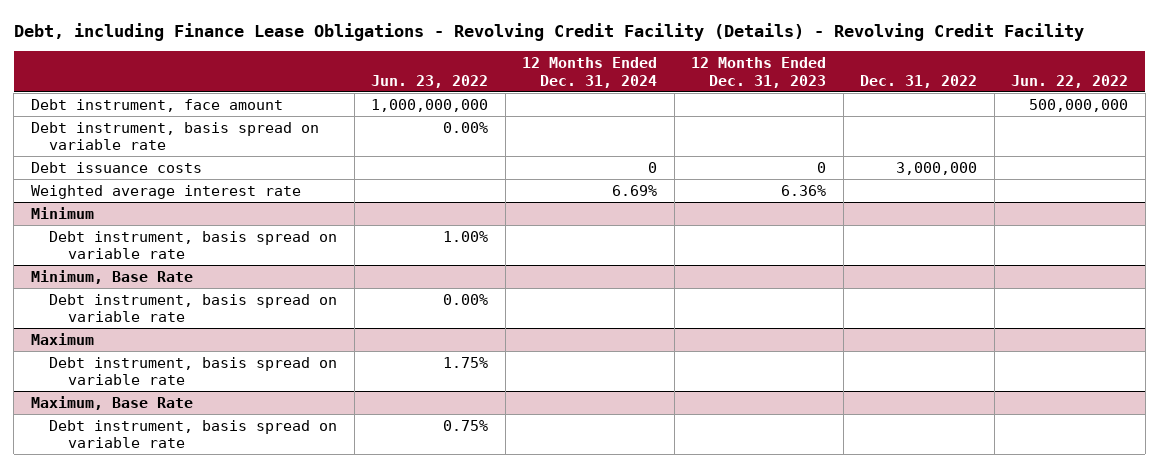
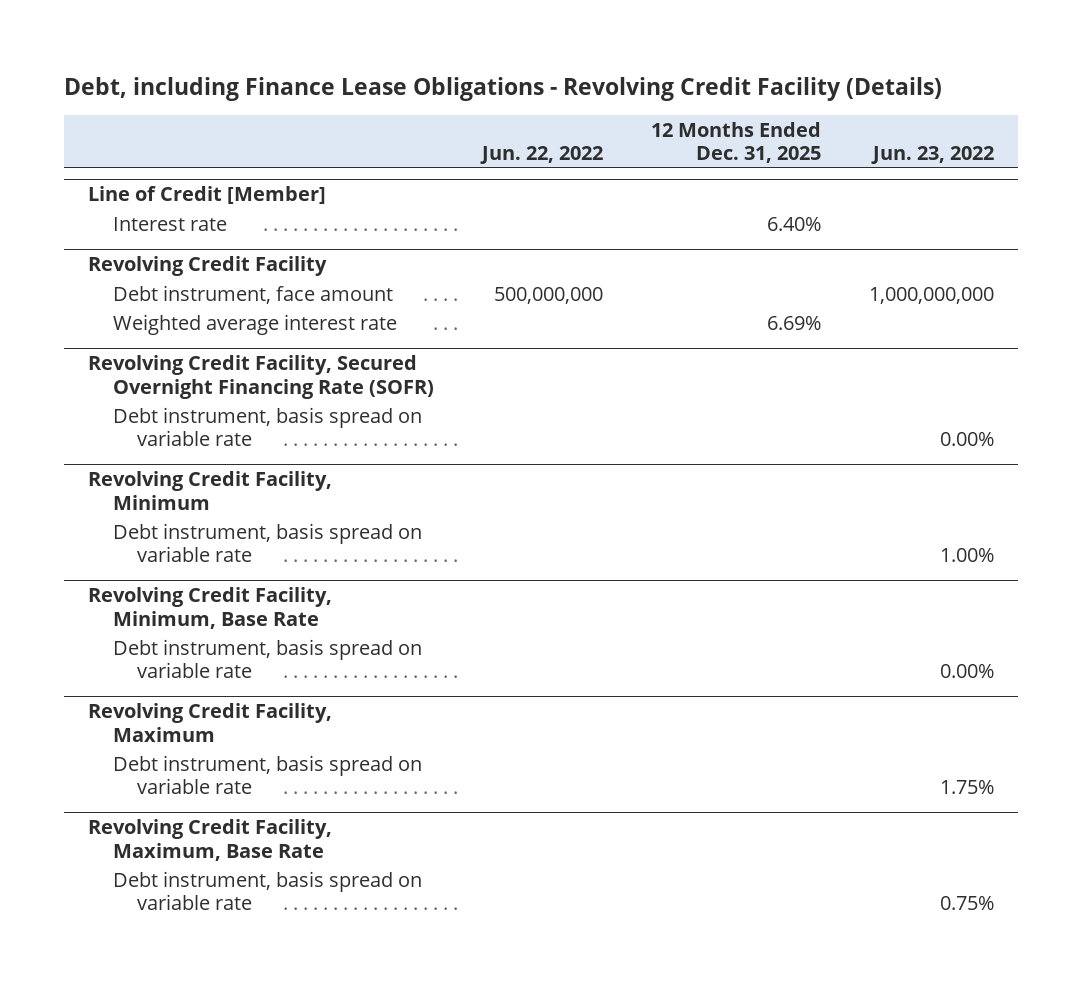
- Debt, including Finance Lease Obligations - Revolving Credit Facility (Details) - Revolving Credit Facility
+ Debt, including Finance Lease Obligations - Revolving Credit Facility (Details)
- | Jun. 23, 2022 | 12 Months Ended Dec. 31, 2024 | 12 Months Ended Dec. 31, 2023 | Dec. 31, 2022 | Jun. 22, 2022
+ | Jun. 22, 2022 | 12 Months Ended Dec. 31, 2025 | Jun. 23, 2022
+ Line of Credit [Member]
+ Interest rate | | 6.40% |
+ Revolving Credit Facility
- Debt instrument, basis spread on variable rate | 0.00% | | | |
- Debt issuance costs | | 0 | 0 | 3,000,000 |
- Minimum
+ Revolving Credit Facility, Secured Overnight Financing Rate (SOFR)
+ Debt instrument, basis spread on variable rate | | | 0.00%
+ Revolving Credit Facility, Minimum
- Minimum, Base Rate
+ Revolving Credit Facility, Minimum, Base Rate
- Maximum
+ Revolving Credit Facility, Maximum
- Maximum, Base Rate
+ Revolving Credit Facility, Maximum, Base Rate

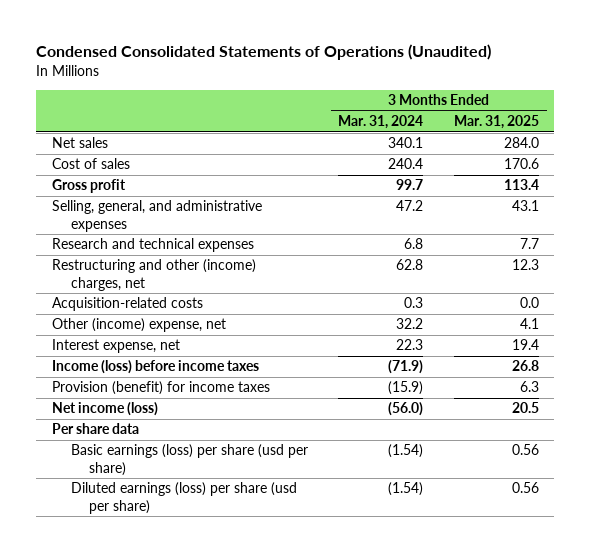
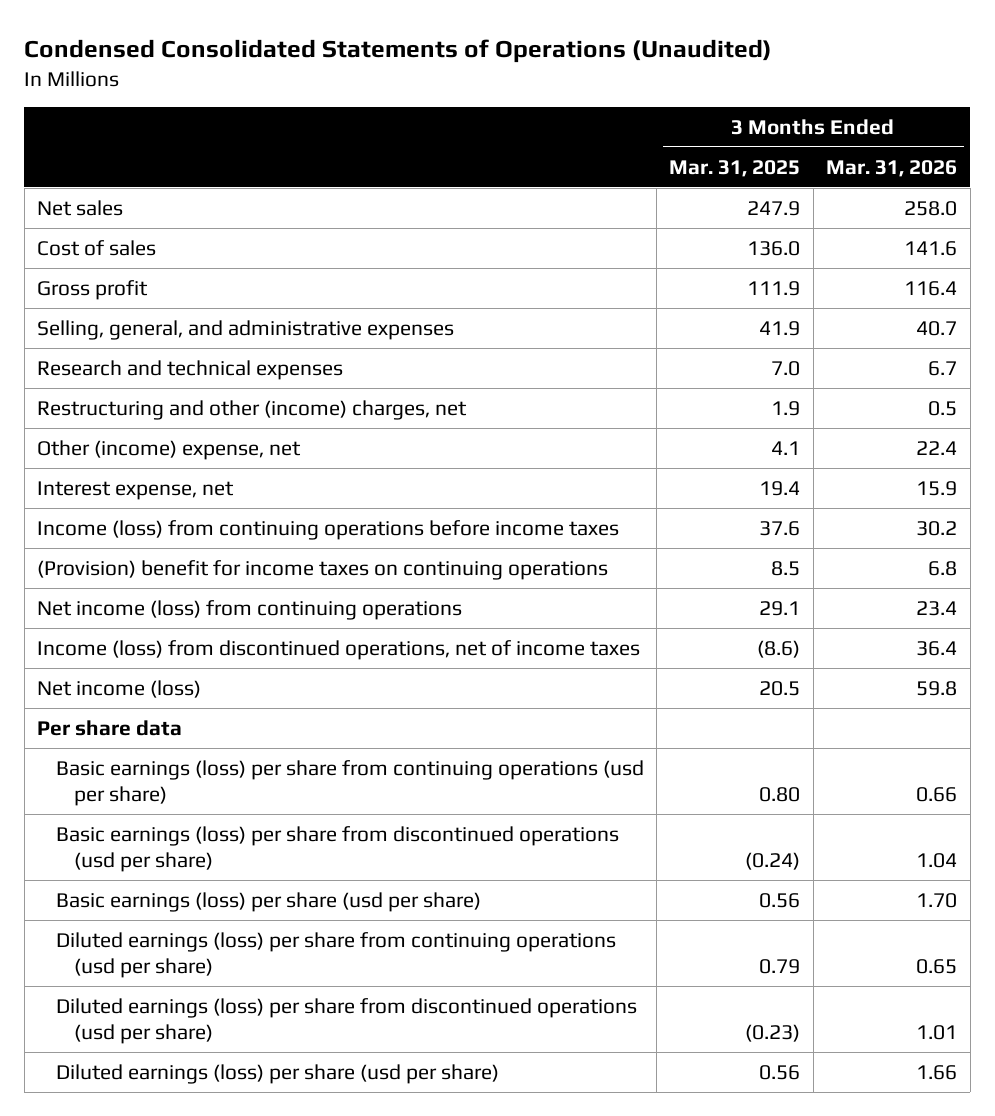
- | 3 Months Ended Mar. 31, 2024 | 3 Months Ended Mar. 31, 2025
+ | 3 Months Ended Mar. 31, 2025 | 3 Months Ended Mar. 31, 2026
- Net sales | 340.1 | 284.0
- Cost of sales | 240.4 | 170.6
- Gross profit | 99.7 | 113.4
- Selling, general, and administrative expenses | 47.2 | 43.1
- Research and technical expenses | 6.8 | 7.7
- Restructuring and other (income) charges, net | 62.8 | 12.3
- Acquisition-related costs | 0.3 | 0.0
+ Net sales | 247.9 | 258.0
+ Cost of sales | 136.0 | 141.6
+ Gross profit | 111.9 | 116.4
+ Selling, general, and administrative expenses | 41.9 | 40.7
+ Research and technical expenses | 7.0 | 6.7
+ Restructuring and other (income) charges, net | 1.9 | 0.5
- Income (loss) before income taxes | (71.9) | 26.8
- Provision (benefit) for income taxes | (15.9) | 6.3
+ Income (loss) from continuing operations before income taxes | 37.6 | 30.2
+ (Provision) benefit for income taxes on continuing operations | 8.5 | 6.8
+ Net income (loss) from continuing operations | 29.1 | 23.4
+ Income (loss) from discontinued operations, net of income taxes | (8.6) | 36.4
+ Basic earnings (loss) per share from continuing operations (usd per share) | 0.80 | 0.66
+ Basic earnings (loss) per share from discontinued operations (usd per share) | (0.24) | 1.04
+ Diluted earnings (loss) per share from continuing operations (usd per share) | 0.79 | 0.65
+ Diluted earnings (loss) per share from discontinued operations (usd per share) | (0.23) | 1.01

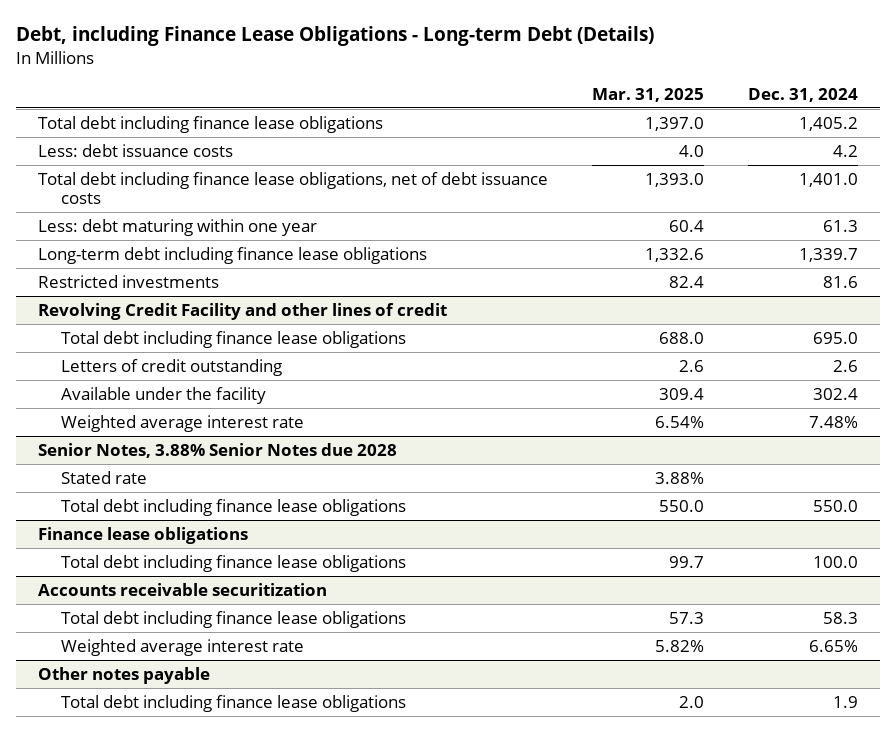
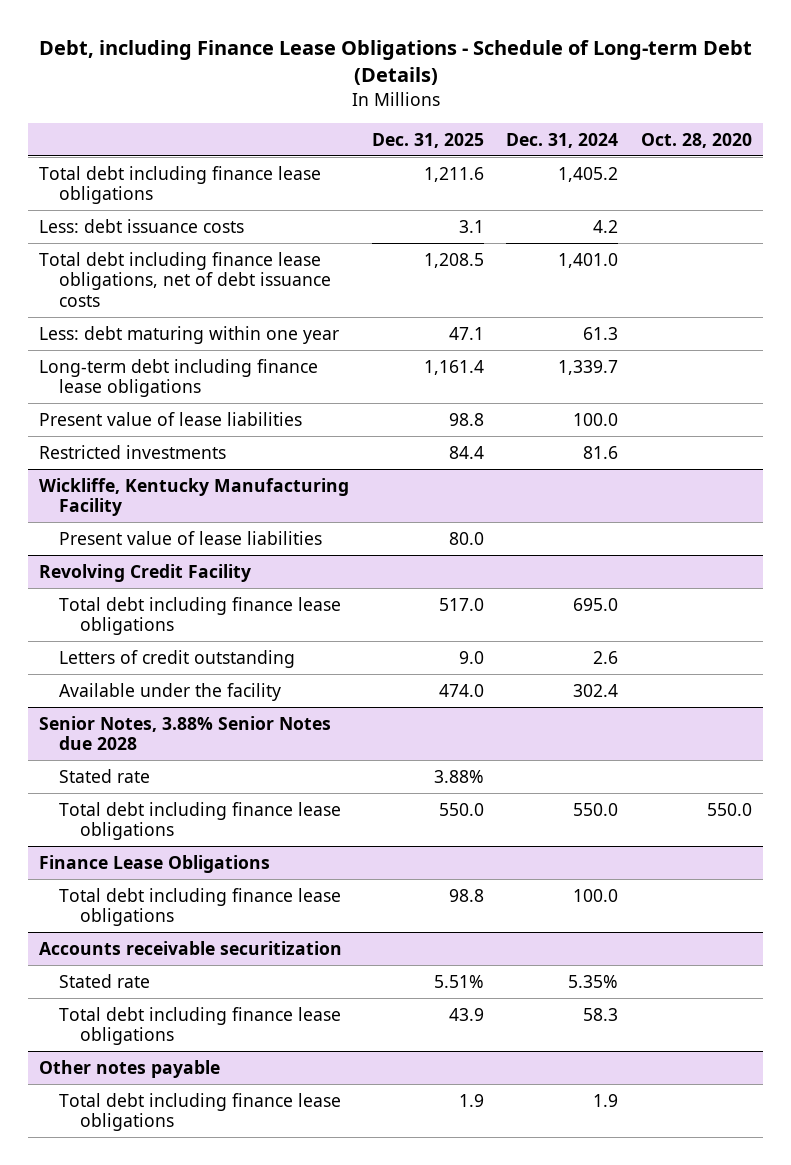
- Debt, including Finance Lease Obligations - Long-term Debt (Details)
+ Debt, including Finance Lease Obligations - Schedule of Long-term Debt (Details)
- | Mar. 31, 2025 | Dec. 31, 2024
+ | Dec. 31, 2025 | Dec. 31, 2024 | Oct. 28, 2020
+ Present value of lease liabilities | 98.8 | 100.0 |
- Revolving Credit Facility and other lines of credit
+ Wickliffe, Kentucky Manufacturing Facility
+ Present value of lease liabilities | 80.0 | |
+ Revolving Credit Facility
- Weighted average interest rate | 6.54% | 7.48%
- Finance lease obligations
+ Finance Lease Obligations
@ Accounts receivable securitization
+ Stated rate | 5.51% | 5.35% |
- Weighted average interest rate | 5.82% | 6.65%

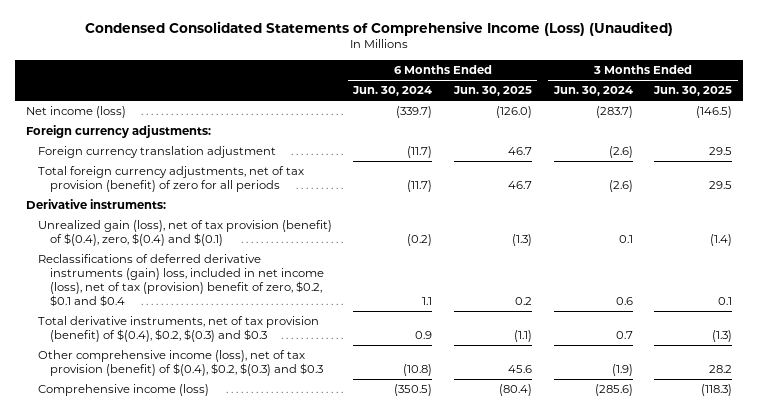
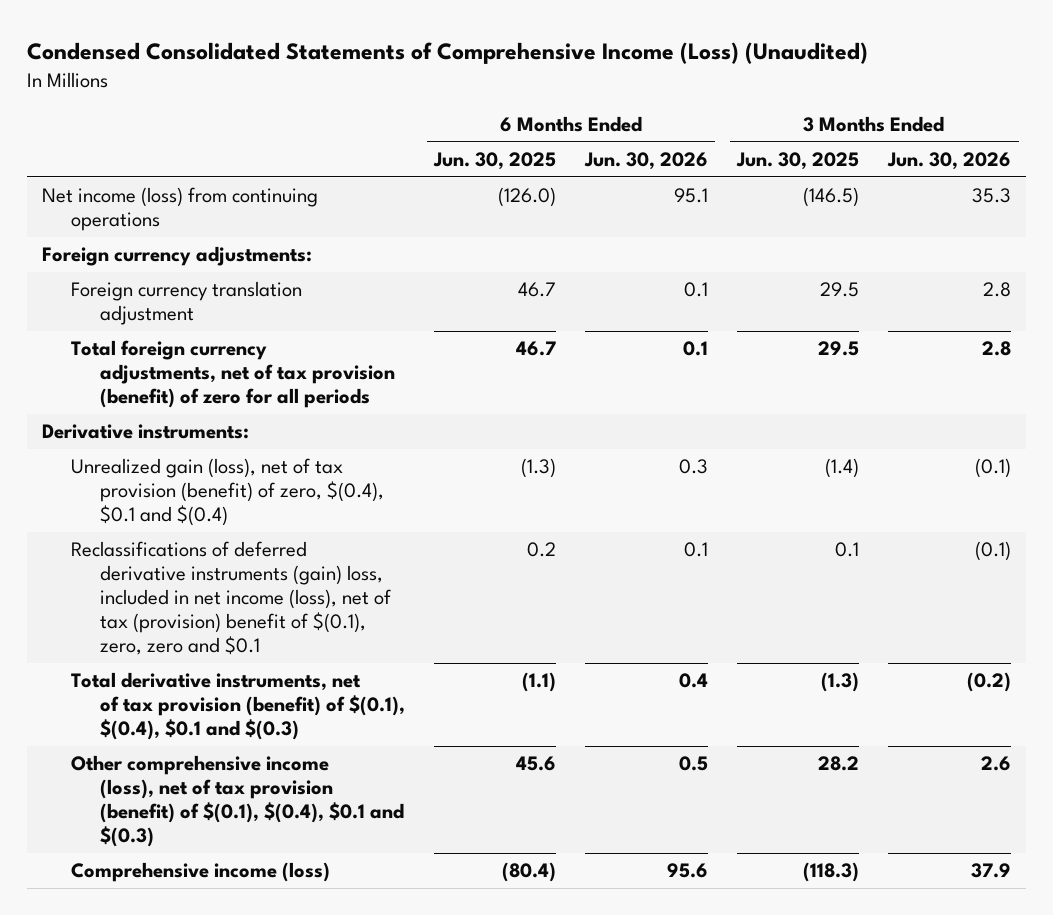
- | 6 Months Ended Jun. 30, 2024 | 6 Months Ended Jun. 30, 2025 | 3 Months Ended Jun. 30, 2024 | 3 Months Ended Jun. 30, 2025
+ | 6 Months Ended Jun. 30, 2025 | 6 Months Ended Jun. 30, 2026 | 3 Months Ended Jun. 30, 2025 | 3 Months Ended Jun. 30, 2026
- Net income (loss) | (339.7) | (126.0) | (283.7) | (146.5)
+ Net income (loss) from continuing operations | (126.0) | 95.1 | (146.5) | 35.3
- Unrealized gain (loss), net of tax provision (benefit) of $(0.4), zero, $(0.4) and $(0.1) | (0.2) | (1.3) | 0.1 | (1.4)
- Reclassifications of deferred derivative instruments (gain) loss, included in net income (loss), net of tax (provision) benefit of zero, $0.2, $0.1 and $0.4 | 1.1 | 0.2 | 0.6 | 0.1
- Total derivative instruments, net of tax provision (benefit) of $(0.4), $0.2, $(0.3) and $0.3 | 0.9 | (1.1) | 0.7 | (1.3)
- Other comprehensive income (loss), net of tax provision (benefit) of $(0.4), $0.2, $(0.3) and $0.3 | (10.8) | 45.6 | (1.9) | 28.2
+ Unrealized gain (loss), net of tax provision (benefit) of zero, $(0.4), $0.1 and $(0.4) | (1.3) | 0.3 | (1.4) | (0.1)
+ Reclassifications of deferred derivative instruments (gain) loss, included in net income (loss), net of tax (provision) benefit of $(0.1), zero, zero and $0.1 | 0.2 | 0.1 | 0.1 | (0.1)
+ Total derivative instruments, net of tax provision (benefit) of $(0.1), $(0.4), $0.1 and $(0.3) | (1.1) | 0.4 | (1.3) | (0.2)
+ Other comprehensive income (loss), net of tax provision (benefit) of $(0.1), $(0.4), $0.1 and $(0.3) | 45.6 | 0.5 | 28.2 | 2.6

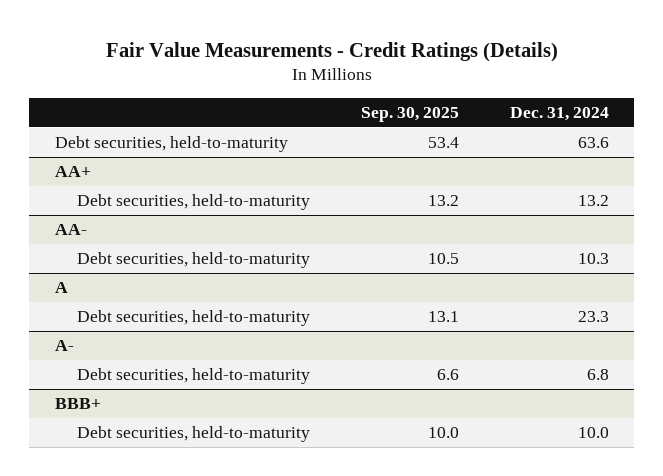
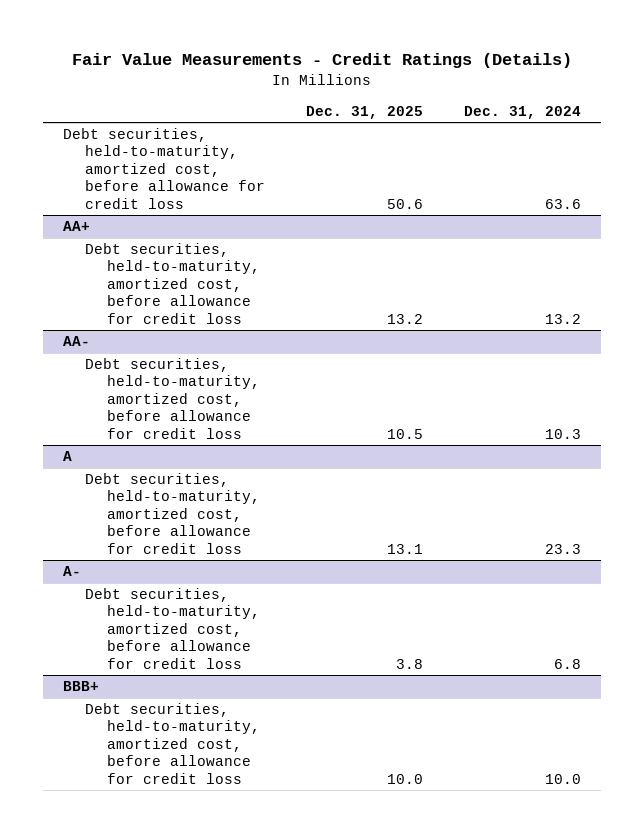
- | Sep. 30, 2025 | Dec. 31, 2024
+ | Dec. 31, 2025 | Dec. 31, 2024
- Debt securities, held-to-maturity | 53.4 | 63.6
+ Debt securities, held-to-maturity, amortized cost, before allowance for credit loss | 50.6 | 63.6
@ AA+
- Debt securities, held-to-maturity | 13.2 | 13.2
+ Debt securities, held-to-maturity, amortized cost, before allowance for credit loss | 13.2 | 13.2
@ AA-
- Debt securities, held-to-maturity | 10.5 | 10.3
+ Debt securities, held-to-maturity, amortized cost, before allowance for credit loss | 10.5 | 10.3
@ A
- Debt securities, held-to-maturity | 13.1 | 23.3
+ Debt securities, held-to-maturity, amortized cost, before allowance for credit loss | 13.1 | 23.3
@ A-
- Debt securities, held-to-maturity | 6.6 | 6.8
+ Debt securities, held-to-maturity, amortized cost, before allowance for credit loss | 3.8 | 6.8
@ BBB+
- Debt securities, held-to-maturity | 10.0 | 10.0
+ Debt securities, held-to-maturity, amortized cost, before allowance for credit loss | 10.0 | 10.0

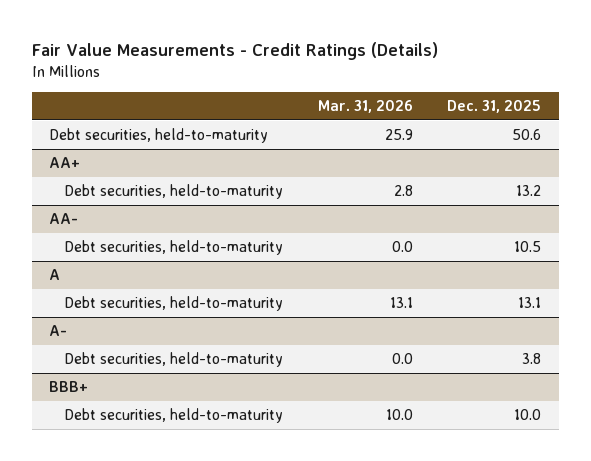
- | Dec. 31, 2025 | Dec. 31, 2024
+ | Mar. 31, 2026 | Dec. 31, 2025
- Debt securities, held-to-maturity, amortized cost, before allowance for credit loss | 50.6 | 63.6
+ Debt securities, held-to-maturity | 25.9 | 50.6
@ AA+
- Debt securities, held-to-maturity, amortized cost, before allowance for credit loss | 13.2 | 13.2
+ Debt securities, held-to-maturity | 2.8 | 13.2
@ AA-
- Debt securities, held-to-maturity, amortized cost, before allowance for credit loss | 10.5 | 10.3
+ Debt securities, held-to-maturity | 0.0 | 10.5
@ A
- Debt securities, held-to-maturity, amortized cost, before allowance for credit loss | 13.1 | 23.3
+ Debt securities, held-to-maturity | 13.1 | 13.1
@ A-
- Debt securities, held-to-maturity, amortized cost, before allowance for credit loss | 3.8 | 6.8
+ Debt securities, held-to-maturity | 0.0 | 3.8
@ BBB+
- Debt securities, held-to-maturity, amortized cost, before allowance for credit loss | 10.0 | 10.0
+ Debt securities, held-to-maturity | 10.0 | 10.0

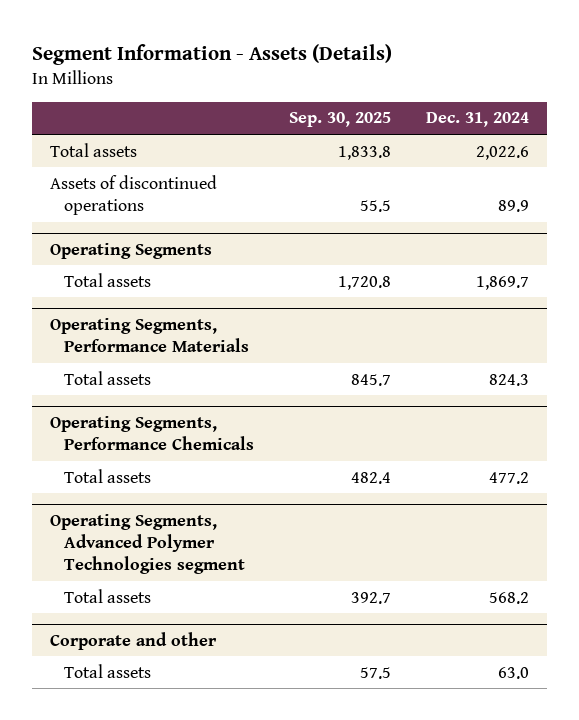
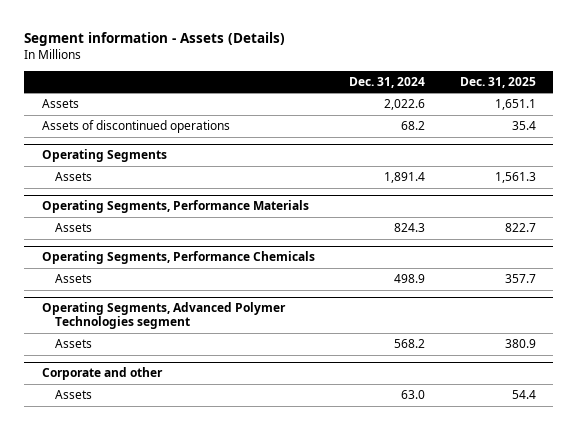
- Segment Information - Assets (Details)
+ Segment information - Assets (Details)
- | Sep. 30, 2025 | Dec. 31, 2024
+ | Dec. 31, 2024 | Dec. 31, 2025
- Total assets | 1,833.8 | 2,022.6
- Assets of discontinued operations | 55.5 | 89.9
+ Assets | 2,022.6 | 1,651.1
+ Assets of discontinued operations | 68.2 | 35.4
@ Operating Segments
- Total assets | 1,720.8 | 1,869.7
+ Assets | 1,891.4 | 1,561.3
@ Operating Segments, Performance Materials
- Total assets | 845.7 | 824.3
+ Assets | 824.3 | 822.7
@ Operating Segments, Performance Chemicals
- Total assets | 482.4 | 477.2
+ Assets | 498.9 | 357.7
@ Operating Segments, Advanced Polymer Technologies segment
- Total assets | 392.7 | 568.2
+ Assets | 568.2 | 380.9
@ Corporate and other
- Total assets | 57.5 | 63.0
+ Assets | 63.0 | 54.4

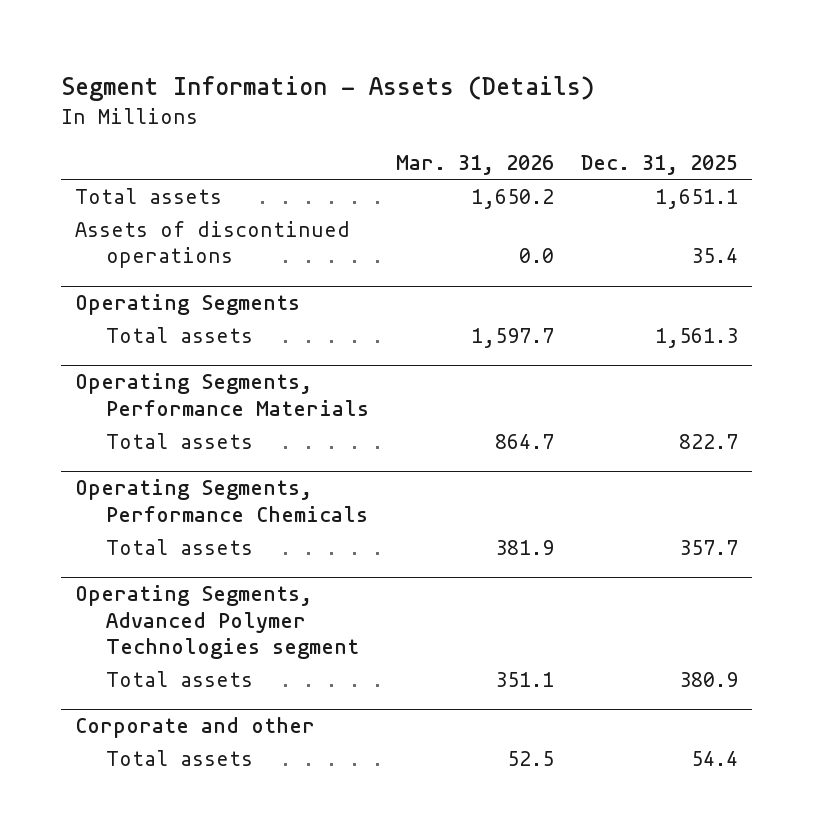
- Segment information - Assets (Details)
+ Segment Information - Assets (Details)
- | Dec. 31, 2024 | Dec. 31, 2025
+ | Mar. 31, 2026 | Dec. 31, 2025
- Assets | 2,022.6 | 1,651.1
+ Total assets | 1,650.2 | 1,651.1
@ Operating Segments
- Assets | 1,891.4 | 1,561.3
+ Total assets | 1,597.7 | 1,561.3
@ Operating Segments, Performance Materials
- Assets | 824.3 | 822.7
+ Total assets | 864.7 | 822.7
@ Operating Segments, Performance Chemicals
- Assets | 498.9 | 357.7
+ Total assets | 381.9 | 357.7
@ Operating Segments, Advanced Polymer Technologies segment
- Assets | 568.2 | 380.9
+ Total assets | 351.1 | 380.9
@ Corporate and other
- Assets | 63.0 | 54.4
+ Total assets | 52.5 | 54.4

